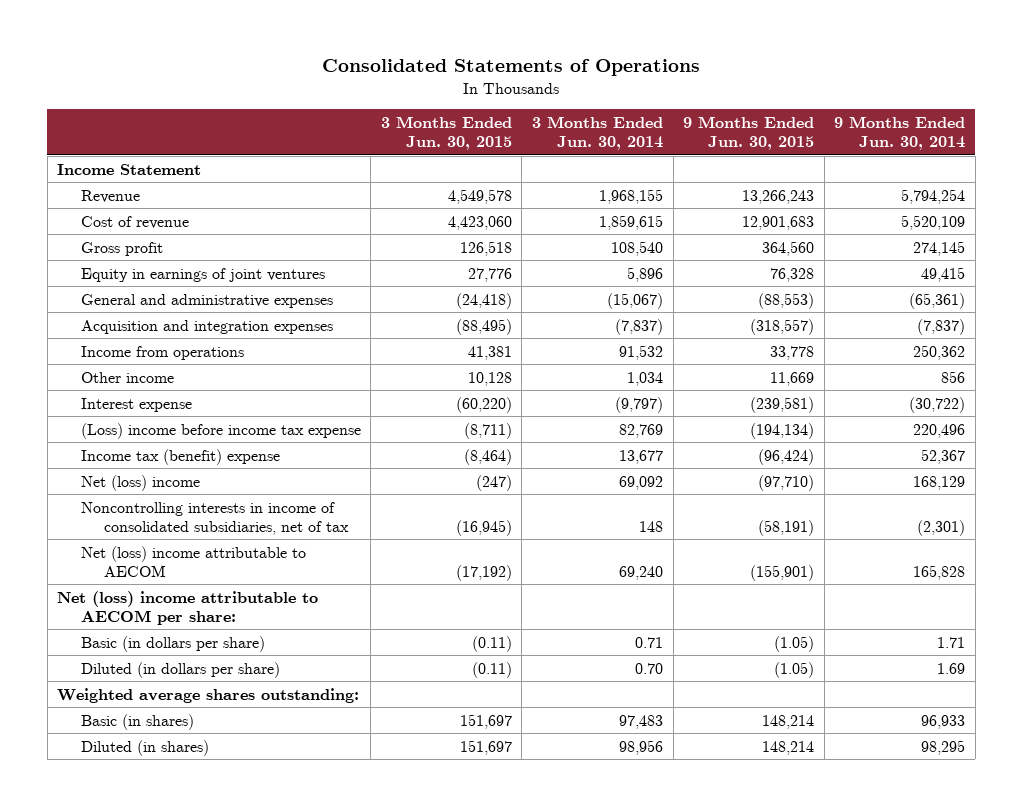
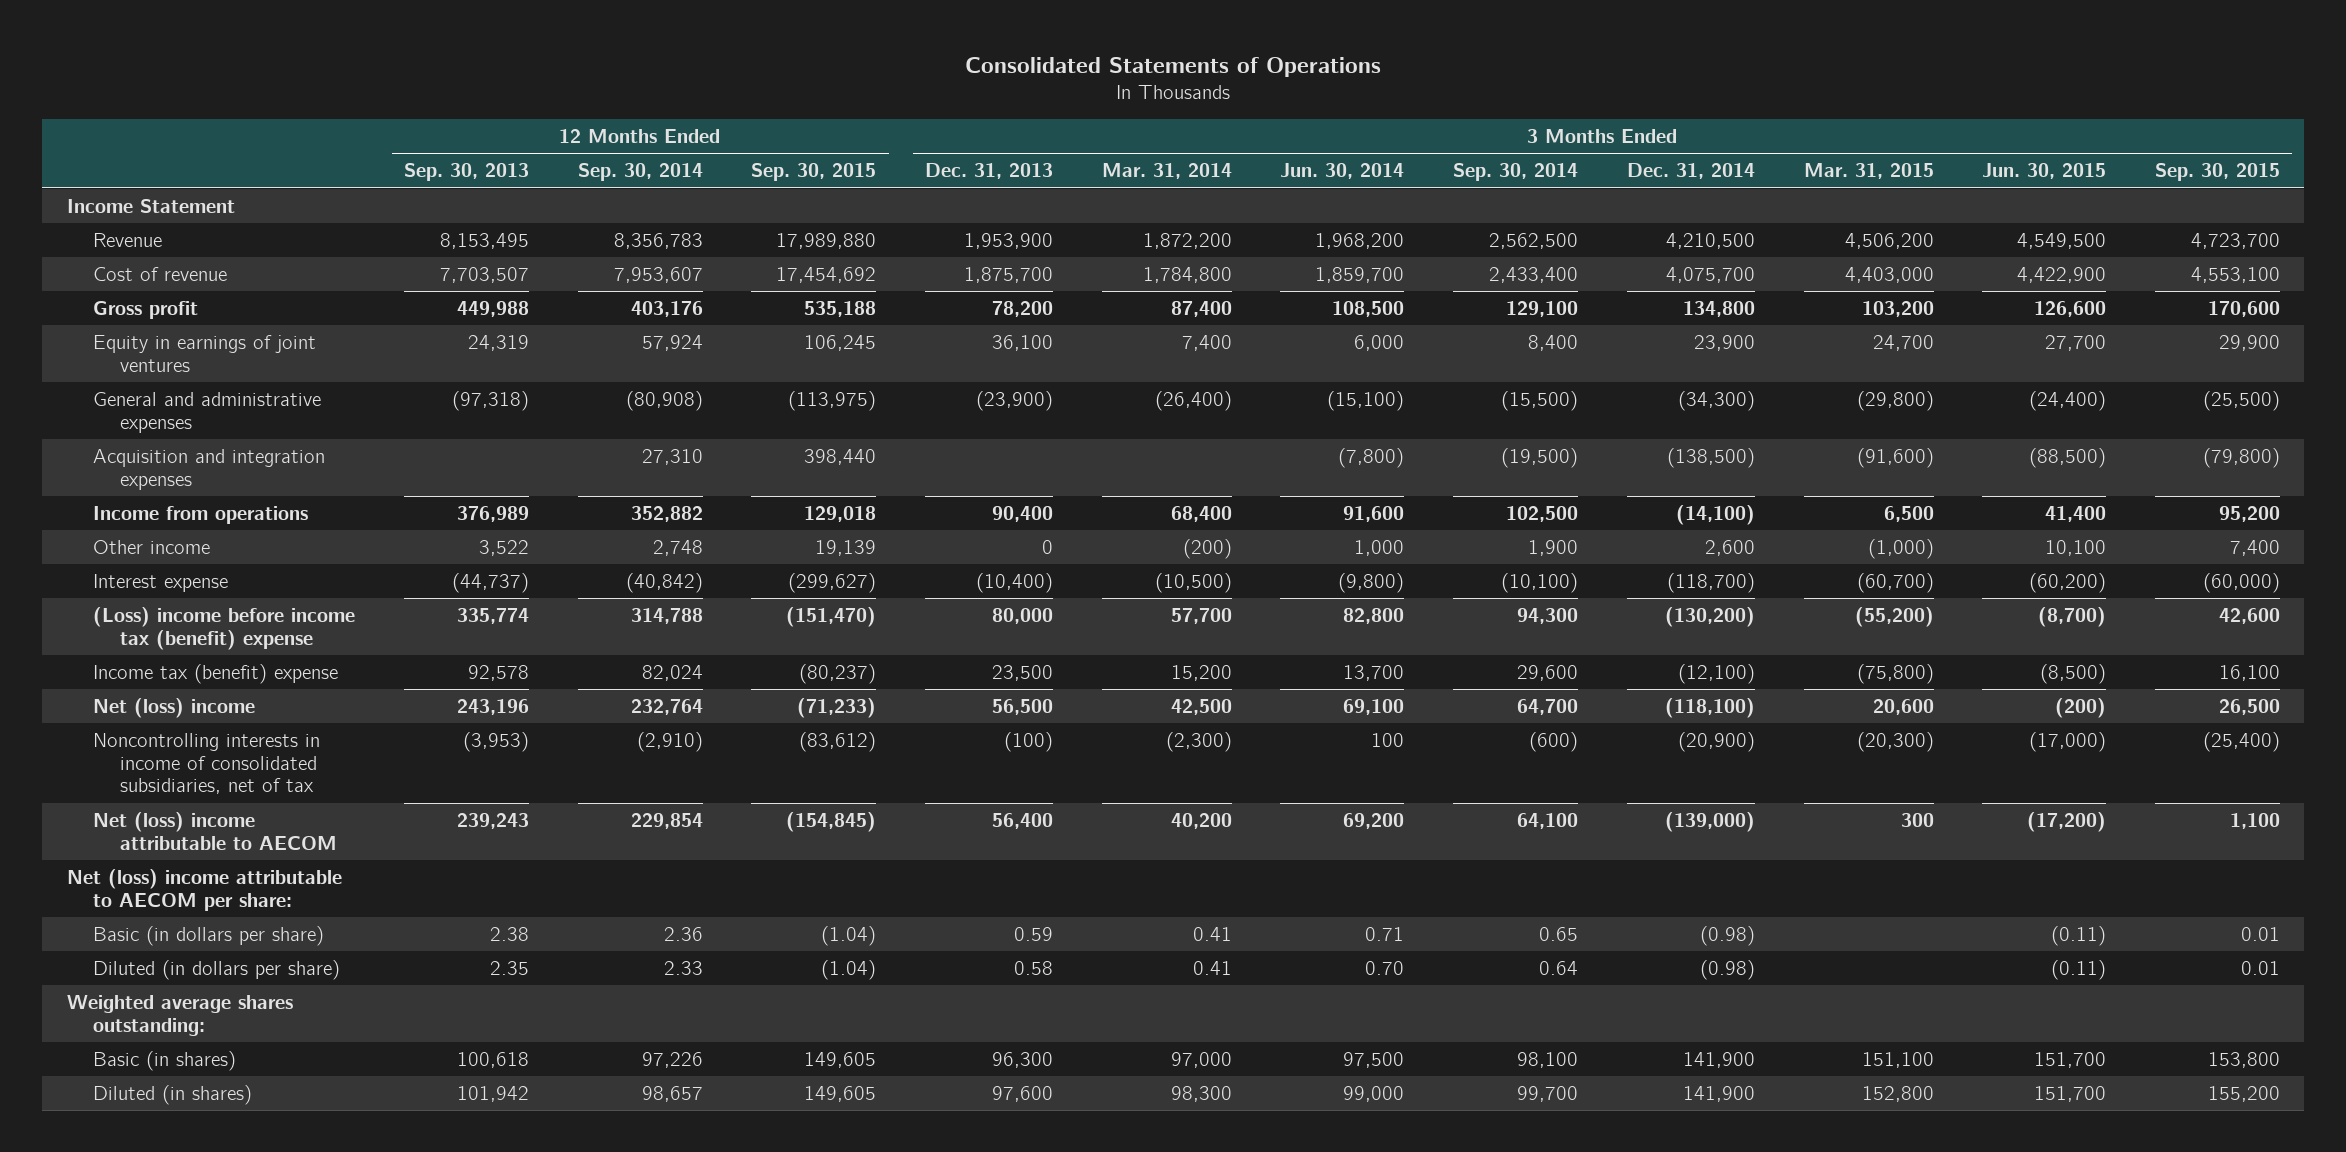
- | 3 Months Ended Jun. 30, 2015 | 3 Months Ended Jun. 30, 2014 | 9 Months Ended Jun. 30, 2015 | 9 Months Ended Jun. 30, 2014
+ | 12 Months Ended Sep. 30, 2013 | 12 Months Ended Sep. 30, 2014 | 12 Months Ended Sep. 30, 2015 | 3 Months Ended Dec. 31, 2013 | 3 Months Ended Mar. 31, 2014 | 3 Months Ended Jun. 30, 2014 | 3 Months Ended Sep. 30, 2014 | 3 Months Ended Dec. 31, 2014 | 3 Months Ended Mar. 31, 2015 | 3 Months Ended Jun. 30, 2015 | 3 Months Ended Sep. 30, 2015
- Revenue | 4,549,578 | 1,968,155 | 13,266,243 | 5,794,254
- Cost of revenue | 4,423,060 | 1,859,615 | 12,901,683 | 5,520,109
- Gross profit | 126,518 | 108,540 | 364,560 | 274,145
- Equity in earnings of joint ventures | 27,776 | 5,896 | 76,328 | 49,415
- General and administrative expenses | (24,418) | (15,067) | (88,553) | (65,361)
- Acquisition and integration expenses | (88,495) | (7,837) | (318,557) | (7,837)
- Income from operations | 41,381 | 91,532 | 33,778 | 250,362
- Other income | 10,128 | 1,034 | 11,669 | 856
- Interest expense | (60,220) | (9,797) | (239,581) | (30,722)
- (Loss) income before income tax expense | (8,711) | 82,769 | (194,134) | 220,496
- Income tax (benefit) expense | (8,464) | 13,677 | (96,424) | 52,367
- Net (loss) income | (247) | 69,092 | (97,710) | 168,129
- Noncontrolling interests in income of consolidated subsidiaries, net of tax | (16,945) | 148 | (58,191) | (2,301)
- Net (loss) income attributable to AECOM | (17,192) | 69,240 | (155,901) | 165,828
+ Revenue | 8,153,495 | 8,356,783 | 17,989,880 | 1,953,900 | 1,872,200 | 1,968,200 | 2,562,500 | 4,210,500 | 4,506,200 | 4,549,500 | 4,723,700
+ Cost of revenue | 7,703,507 | 7,953,607 | 17,454,692 | 1,875,700 | 1,784,800 | 1,859,700 | 2,433,400 | 4,075,700 | 4,403,000 | 4,422,900 | 4,553,100
+ Gross profit | 449,988 | 403,176 | 535,188 | 78,200 | 87,400 | 108,500 | 129,100 | 134,800 | 103,200 | 126,600 | 170,600
+ Equity in earnings of joint ventures | 24,319 | 57,924 | 106,245 | 36,100 | 7,400 | 6,000 | 8,400 | 23,900 | 24,700 | 27,700 | 29,900
+ General and administrative expenses | (97,318) | (80,908) | (113,975) | (23,900) | (26,400) | (15,100) | (15,500) | (34,300) | (29,800) | (24,400) | (25,500)
+ Acquisition and integration expenses | | 27,310 | 398,440 | | | (7,800) | (19,500) | (138,500) | (91,600) | (88,500) | (79,800)
+ Income from operations | 376,989 | 352,882 | 129,018 | 90,400 | 68,400 | 91,600 | 102,500 | (14,100) | 6,500 | 41,400 | 95,200
+ Other income | 3,522 | 2,748 | 19,139 | 0 | (200) | 1,000 | 1,900 | 2,600 | (1,000) | 10,100 | 7,400
+ Interest expense | (44,737) | (40,842) | (299,627) | (10,400) | (10,500) | (9,800) | (10,100) | (118,700) | (60,700) | (60,200) | (60,000)
+ (Loss) income before income tax (benefit) expense | 335,774 | 314,788 | (151,470) | 80,000 | 57,700 | 82,800 | 94,300 | (130,200) | (55,200) | (8,700) | 42,600
+ Income tax (benefit) expense | 92,578 | 82,024 | (80,237) | 23,500 | 15,200 | 13,700 | 29,600 | (12,100) | (75,800) | (8,500) | 16,100
+ Net (loss) income | 243,196 | 232,764 | (71,233) | 56,500 | 42,500 | 69,100 | 64,700 | (118,100) | 20,600 | (200) | 26,500
+ Noncontrolling interests in income of consolidated subsidiaries, net of tax | (3,953) | (2,910) | (83,612) | (100) | (2,300) | 100 | (600) | (20,900) | (20,300) | (17,000) | (25,400)
+ Net (loss) income attributable to AECOM | 239,243 | 229,854 | (154,845) | 56,400 | 40,200 | 69,200 | 64,100 | (139,000) | 300 | (17,200) | 1,100
- Basic (in shares) | 151,697 | 97,483 | 148,214 | 96,933
- Diluted (in shares) | 151,697 | 98,956 | 148,214 | 98,295
+ Basic (in shares) | 100,618 | 97,226 | 149,605 | 96,300 | 97,000 | 97,500 | 98,100 | 141,900 | 151,100 | 151,700 | 153,800
+ Diluted (in shares) | 101,942 | 98,657 | 149,605 | 97,600 | 98,300 | 99,000 | 99,700 | 141,900 | 152,800 | 151,700 | 155,200

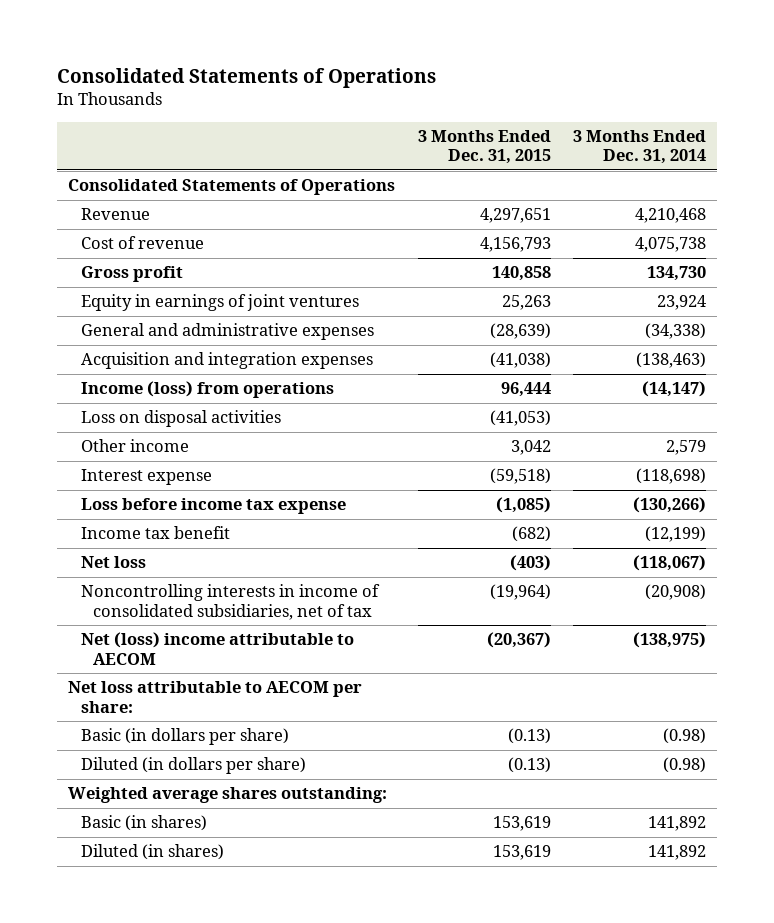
- | 12 Months Ended Sep. 30, 2013 | 12 Months Ended Sep. 30, 2014 | 12 Months Ended Sep. 30, 2015 | 3 Months Ended Dec. 31, 2013 | 3 Months Ended Mar. 31, 2014 | 3 Months Ended Jun. 30, 2014 | 3 Months Ended Sep. 30, 2014 | 3 Months Ended Dec. 31, 2014 | 3 Months Ended Mar. 31, 2015 | 3 Months Ended Jun. 30, 2015 | 3 Months Ended Sep. 30, 2015
+ | 3 Months Ended Dec. 31, 2015 | 3 Months Ended Dec. 31, 2014
- Income Statement
- Revenue | 8,153,495 | 8,356,783 | 17,989,880 | 1,953,900 | 1,872,200 | 1,968,200 | 2,562,500 | 4,210,500 | 4,506,200 | 4,549,500 | 4,723,700
- Cost of revenue | 7,703,507 | 7,953,607 | 17,454,692 | 1,875,700 | 1,784,800 | 1,859,700 | 2,433,400 | 4,075,700 | 4,403,000 | 4,422,900 | 4,553,100
- Gross profit | 449,988 | 403,176 | 535,188 | 78,200 | 87,400 | 108,500 | 129,100 | 134,800 | 103,200 | 126,600 | 170,600
- Equity in earnings of joint ventures | 24,319 | 57,924 | 106,245 | 36,100 | 7,400 | 6,000 | 8,400 | 23,900 | 24,700 | 27,700 | 29,900
- General and administrative expenses | (97,318) | (80,908) | (113,975) | (23,900) | (26,400) | (15,100) | (15,500) | (34,300) | (29,800) | (24,400) | (25,500)
- Acquisition and integration expenses | | 27,310 | 398,440 | | | (7,800) | (19,500) | (138,500) | (91,600) | (88,500) | (79,800)
- Income from operations | 376,989 | 352,882 | 129,018 | 90,400 | 68,400 | 91,600 | 102,500 | (14,100) | 6,500 | 41,400 | 95,200
- Other income | 3,522 | 2,748 | 19,139 | 0 | (200) | 1,000 | 1,900 | 2,600 | (1,000) | 10,100 | 7,400
- Interest expense | (44,737) | (40,842) | (299,627) | (10,400) | (10,500) | (9,800) | (10,100) | (118,700) | (60,700) | (60,200) | (60,000)
- (Loss) income before income tax (benefit) expense | 335,774 | 314,788 | (151,470) | 80,000 | 57,700 | 82,800 | 94,300 | (130,200) | (55,200) | (8,700) | 42,600
- Income tax (benefit) expense | 92,578 | 82,024 | (80,237) | 23,500 | 15,200 | 13,700 | 29,600 | (12,100) | (75,800) | (8,500) | 16,100
- Net (loss) income | 243,196 | 232,764 | (71,233) | 56,500 | 42,500 | 69,100 | 64,700 | (118,100) | 20,600 | (200) | 26,500
- Noncontrolling interests in income of consolidated subsidiaries, net of tax | (3,953) | (2,910) | (83,612) | (100) | (2,300) | 100 | (600) | (20,900) | (20,300) | (17,000) | (25,400)
- Net (loss) income attributable to AECOM | 239,243 | 229,854 | (154,845) | 56,400 | 40,200 | 69,200 | 64,100 | (139,000) | 300 | (17,200) | 1,100
- Net (loss) income attributable to AECOM per share:
+ Consolidated Statements of Operations
+ Revenue | 4,297,651 | 4,210,468
+ Cost of revenue | 4,156,793 | 4,075,738
+ Gross profit | 140,858 | 134,730
+ Equity in earnings of joint ventures | 25,263 | 23,924
+ General and administrative expenses | (28,639) | (34,338)
+ Acquisition and integration expenses | (41,038) | (138,463)
+ Income (loss) from operations | 96,444 | (14,147)
+ Loss on disposal activities | (41,053) |
+ Other income | 3,042 | 2,579
+ Interest expense | (59,518) | (118,698)
+ Loss before income tax expense | (1,085) | (130,266)
+ Income tax benefit | (682) | (12,199)
+ Net loss | (403) | (118,067)
+ Noncontrolling interests in income of consolidated subsidiaries, net of tax | (19,964) | (20,908)
+ Net (loss) income attributable to AECOM | (20,367) | (138,975)
+ Net loss attributable to AECOM per share:
- Basic (in shares) | 100,618 | 97,226 | 149,605 | 96,300 | 97,000 | 97,500 | 98,100 | 141,900 | 151,100 | 151,700 | 153,800
- Diluted (in shares) | 101,942 | 98,657 | 149,605 | 97,600 | 98,300 | 99,000 | 99,700 | 141,900 | 152,800 | 151,700 | 155,200
+ Basic (in shares) | 153,619 | 141,892
+ Diluted (in shares) | 153,619 | 141,892

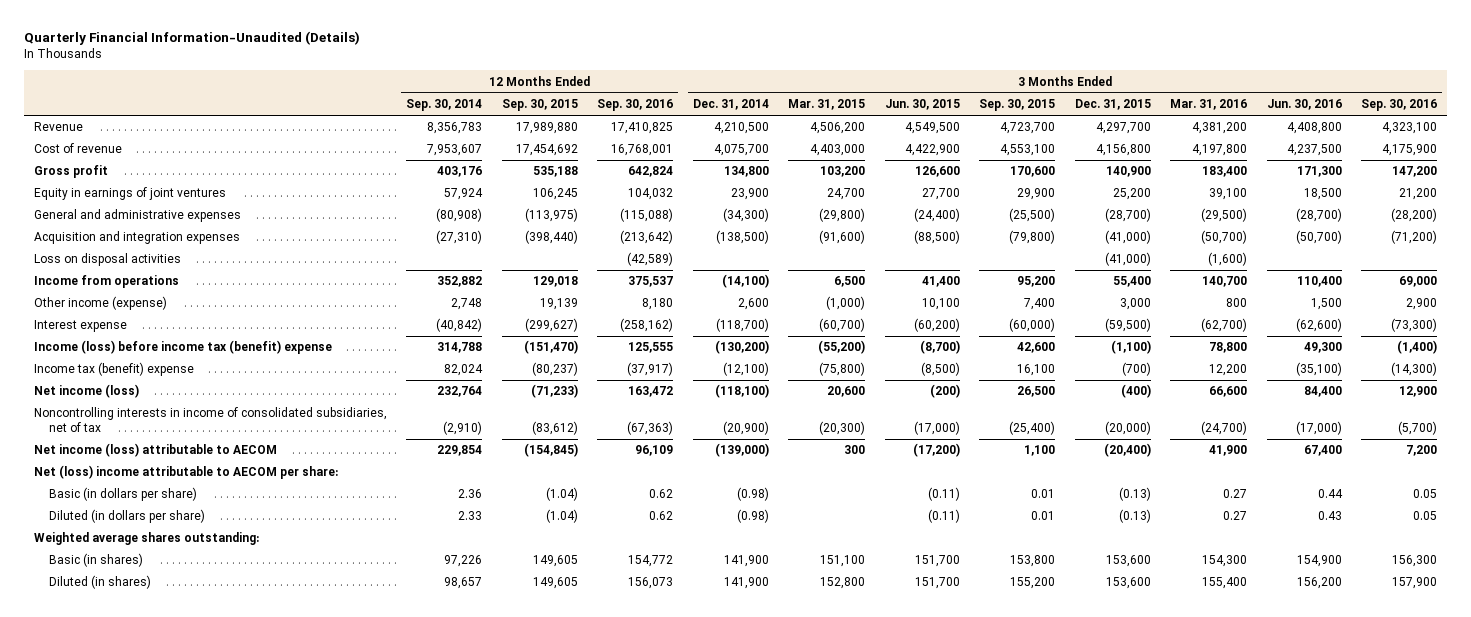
- Consolidated Statements of Operations
+ Quarterly Financial Information-Unaudited (Details)
- | 3 Months Ended Dec. 31, 2015 | 3 Months Ended Dec. 31, 2014
+ | 12 Months Ended Sep. 30, 2014 | 12 Months Ended Sep. 30, 2015 | 12 Months Ended Sep. 30, 2016 | 3 Months Ended Dec. 31, 2014 | 3 Months Ended Mar. 31, 2015 | 3 Months Ended Jun. 30, 2015 | 3 Months Ended Sep. 30, 2015 | 3 Months Ended Dec. 31, 2015 | 3 Months Ended Mar. 31, 2016 | 3 Months Ended Jun. 30, 2016 | 3 Months Ended Sep. 30, 2016
- Consolidated Statements of Operations
- Revenue | 4,297,651 | 4,210,468
- Cost of revenue | 4,156,793 | 4,075,738
- Gross profit | 140,858 | 134,730
- Equity in earnings of joint ventures | 25,263 | 23,924
- General and administrative expenses | (28,639) | (34,338)
- Acquisition and integration expenses | (41,038) | (138,463)
- Income (loss) from operations | 96,444 | (14,147)
- Loss on disposal activities | (41,053) |
- Other income | 3,042 | 2,579
- Interest expense | (59,518) | (118,698)
- Loss before income tax expense | (1,085) | (130,266)
- Income tax benefit | (682) | (12,199)
- Net loss | (403) | (118,067)
- Noncontrolling interests in income of consolidated subsidiaries, net of tax | (19,964) | (20,908)
- Net (loss) income attributable to AECOM | (20,367) | (138,975)
- Net loss attributable to AECOM per share:
+ Revenue | 8,356,783 | 17,989,880 | 17,410,825 | 4,210,500 | 4,506,200 | 4,549,500 | 4,723,700 | 4,297,700 | 4,381,200 | 4,408,800 | 4,323,100
+ Cost of revenue | 7,953,607 | 17,454,692 | 16,768,001 | 4,075,700 | 4,403,000 | 4,422,900 | 4,553,100 | 4,156,800 | 4,197,800 | 4,237,500 | 4,175,900
+ Gross profit | 403,176 | 535,188 | 642,824 | 134,800 | 103,200 | 126,600 | 170,600 | 140,900 | 183,400 | 171,300 | 147,200
+ Equity in earnings of joint ventures | 57,924 | 106,245 | 104,032 | 23,900 | 24,700 | 27,700 | 29,900 | 25,200 | 39,100 | 18,500 | 21,200
+ General and administrative expenses | (80,908) | (113,975) | (115,088) | (34,300) | (29,800) | (24,400) | (25,500) | (28,700) | (29,500) | (28,700) | (28,200)
+ Acquisition and integration expenses | (27,310) | (398,440) | (213,642) | (138,500) | (91,600) | (88,500) | (79,800) | (41,000) | (50,700) | (50,700) | (71,200)
+ Loss on disposal activities | | | (42,589) | | | | | (41,000) | (1,600) | |
+ Income from operations | 352,882 | 129,018 | 375,537 | (14,100) | 6,500 | 41,400 | 95,200 | 55,400 | 140,700 | 110,400 | 69,000
+ Other income (expense) | 2,748 | 19,139 | 8,180 | 2,600 | (1,000) | 10,100 | 7,400 | 3,000 | 800 | 1,500 | 2,900
+ Interest expense | (40,842) | (299,627) | (258,162) | (118,700) | (60,700) | (60,200) | (60,000) | (59,500) | (62,700) | (62,600) | (73,300)
+ Income (loss) before income tax (benefit) expense | 314,788 | (151,470) | 125,555 | (130,200) | (55,200) | (8,700) | 42,600 | (1,100) | 78,800 | 49,300 | (1,400)
+ Income tax (benefit) expense | 82,024 | (80,237) | (37,917) | (12,100) | (75,800) | (8,500) | 16,100 | (700) | 12,200 | (35,100) | (14,300)
+ Net income (loss) | 232,764 | (71,233) | 163,472 | (118,100) | 20,600 | (200) | 26,500 | (400) | 66,600 | 84,400 | 12,900
+ Noncontrolling interests in income of consolidated subsidiaries, net of tax | (2,910) | (83,612) | (67,363) | (20,900) | (20,300) | (17,000) | (25,400) | (20,000) | (24,700) | (17,000) | (5,700)
+ Net income (loss) attributable to AECOM | 229,854 | (154,845) | 96,109 | (139,000) | 300 | (17,200) | 1,100 | (20,400) | 41,900 | 67,400 | 7,200
+ Net (loss) income attributable to AECOM per share:
- Basic (in shares) | 153,619 | 141,892
- Diluted (in shares) | 153,619 | 141,892
+ Basic (in shares) | 97,226 | 149,605 | 154,772 | 141,900 | 151,100 | 151,700 | 153,800 | 153,600 | 154,300 | 154,900 | 156,300
+ Diluted (in shares) | 98,657 | 149,605 | 156,073 | 141,900 | 152,800 | 151,700 | 155,200 | 153,600 | 155,400 | 156,200 | 157,900

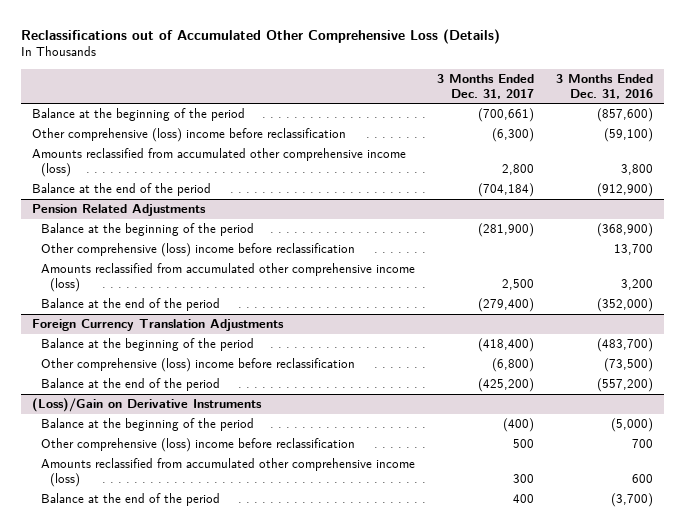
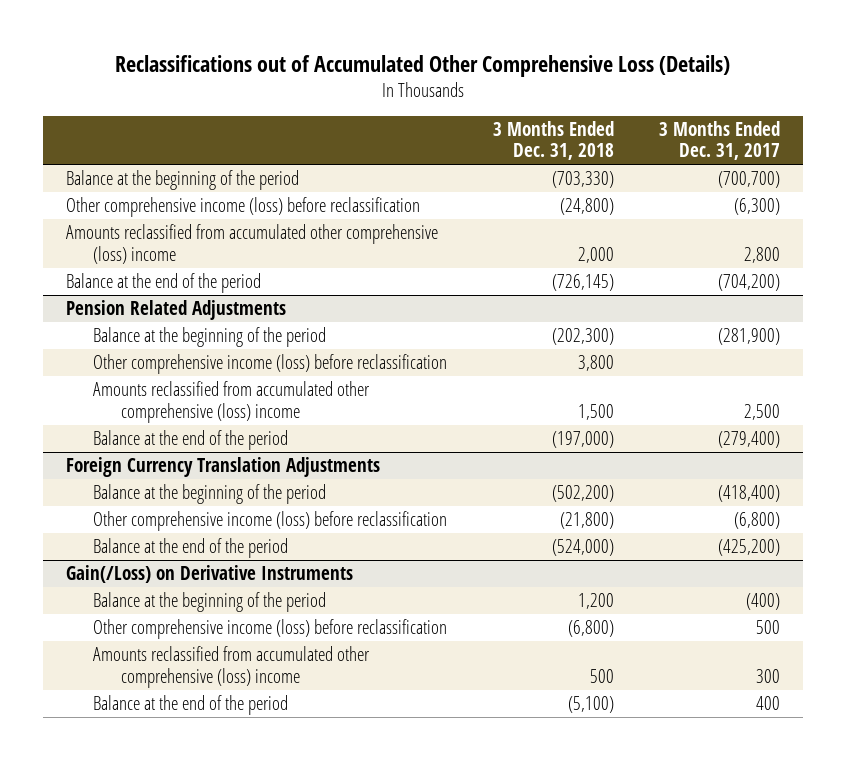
- | 3 Months Ended Dec. 31, 2017 | 3 Months Ended Dec. 31, 2016
+ | 3 Months Ended Dec. 31, 2018 | 3 Months Ended Dec. 31, 2017
- Balance at the beginning of the period | (700,661) | (857,600)
- Other comprehensive (loss) income before reclassification | (6,300) | (59,100)
- Amounts reclassified from accumulated other comprehensive income (loss) | 2,800 | 3,800
- Balance at the end of the period | (704,184) | (912,900)
+ Balance at the beginning of the period | (703,330) | (700,700)
+ Other comprehensive income (loss) before reclassification | (24,800) | (6,300)
+ Amounts reclassified from accumulated other comprehensive (loss) income | 2,000 | 2,800
+ Balance at the end of the period | (726,145) | (704,200)
@ Pension Related Adjustments
- Other comprehensive (loss) income before reclassification | | 13,700
- Amounts reclassified from accumulated other comprehensive income (loss) | 2,500 | 3,200
+ Other comprehensive income (loss) before reclassification | 3,800 |
+ Amounts reclassified from accumulated other comprehensive (loss) income | 1,500 | 2,500
@ Foreign Currency Translation Adjustments
- Other comprehensive (loss) income before reclassification | (6,800) | (73,500)
+ Other comprehensive income (loss) before reclassification | (21,800) | (6,800)
- (Loss)/Gain on Derivative Instruments
+ Gain(/Loss) on Derivative Instruments
- Other comprehensive (loss) income before reclassification | 500 | 700
- Amounts reclassified from accumulated other comprehensive income (loss) | 300 | 600
+ Other comprehensive income (loss) before reclassification | (6,800) | 500
+ Amounts reclassified from accumulated other comprehensive (loss) income | 500 | 300

